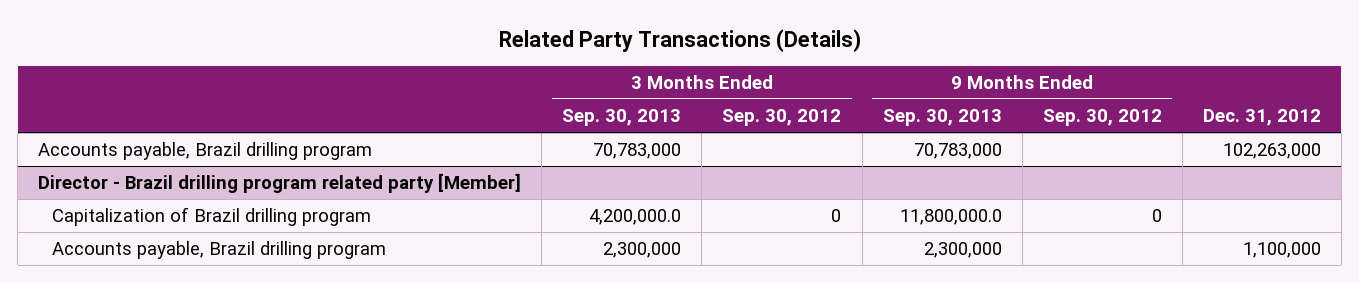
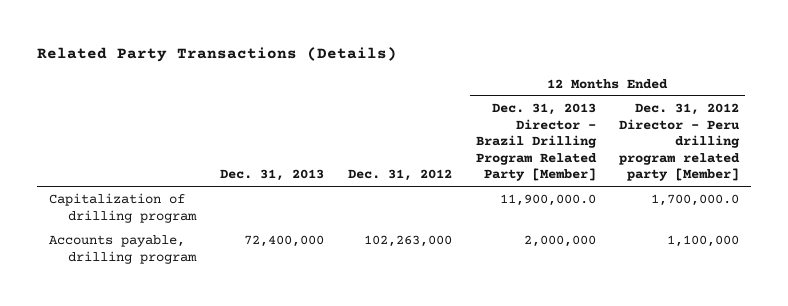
- | 3 Months Ended Sep. 30, 2013 | 3 Months Ended Sep. 30, 2012 | 9 Months Ended Sep. 30, 2013 | 9 Months Ended Sep. 30, 2012 | Dec. 31, 2012
+ | Dec. 31, 2013 | Dec. 31, 2012 | 12 Months Ended Dec. 31, 2013 Director - Brazil Drilling Program Related Party [Member] | 12 Months Ended Dec. 31, 2012 Director - Peru drilling program related party [Member]
- Accounts payable, Brazil drilling program | 70,783,000 | | 70,783,000 | | 102,263,000
- Director - Brazil drilling program related party [Member]
- Capitalization of Brazil drilling program | 4,200,000.0 | 0 | 11,800,000.0 | 0 |
- Accounts payable, Brazil drilling program | 2,300,000 | | 2,300,000 | | 1,100,000
+ Capitalization of drilling program | | | 11,900,000.0 | 1,700,000.0
+ Accounts payable, drilling program | 72,400,000 | 102,263,000 | 2,000,000 | 1,100,000

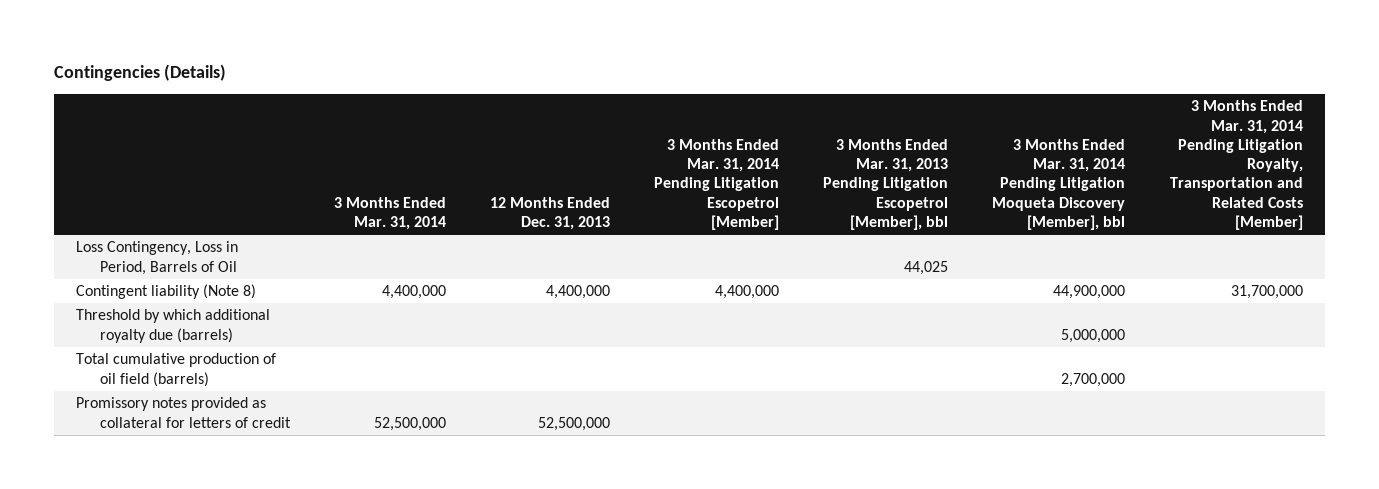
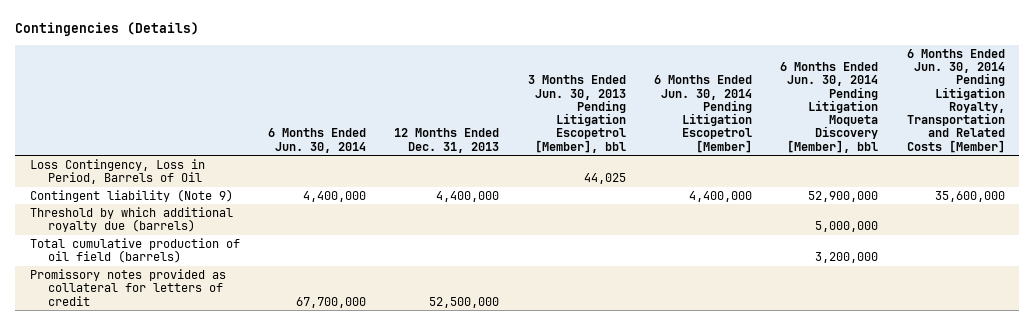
- | 3 Months Ended Mar. 31, 2014 | 12 Months Ended Dec. 31, 2013 | 3 Months Ended Mar. 31, 2014 Pending Litigation Escopetrol [Member] | 3 Months Ended Mar. 31, 2013 Pending Litigation Escopetrol [Member], bbl | 3 Months Ended Mar. 31, 2014 Pending Litigation Moqueta Discovery [Member], bbl | 3 Months Ended Mar. 31, 2014 Pending Litigation Royalty, Transportation and Related Costs [Member]
+ | 6 Months Ended Jun. 30, 2014 | 12 Months Ended Dec. 31, 2013 | 3 Months Ended Jun. 30, 2013 Pending Litigation Escopetrol [Member], bbl | 6 Months Ended Jun. 30, 2014 Pending Litigation Escopetrol [Member] | 6 Months Ended Jun. 30, 2014 Pending Litigation Moqueta Discovery [Member], bbl | 6 Months Ended Jun. 30, 2014 Pending Litigation Royalty, Transportation and Related Costs [Member]
- Contingent liability (Note 8) | 4,400,000 | 4,400,000 | 4,400,000 | | 44,900,000 | 31,700,000
+ Contingent liability (Note 9) | 4,400,000 | 4,400,000 | | 4,400,000 | 52,900,000 | 35,600,000

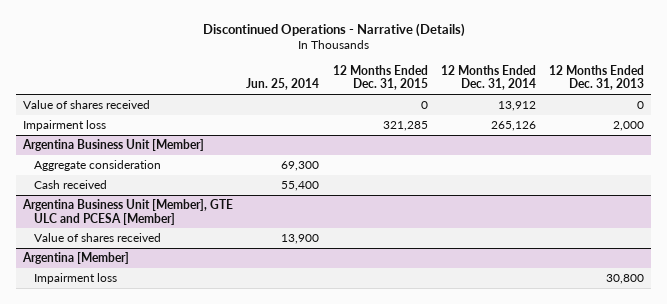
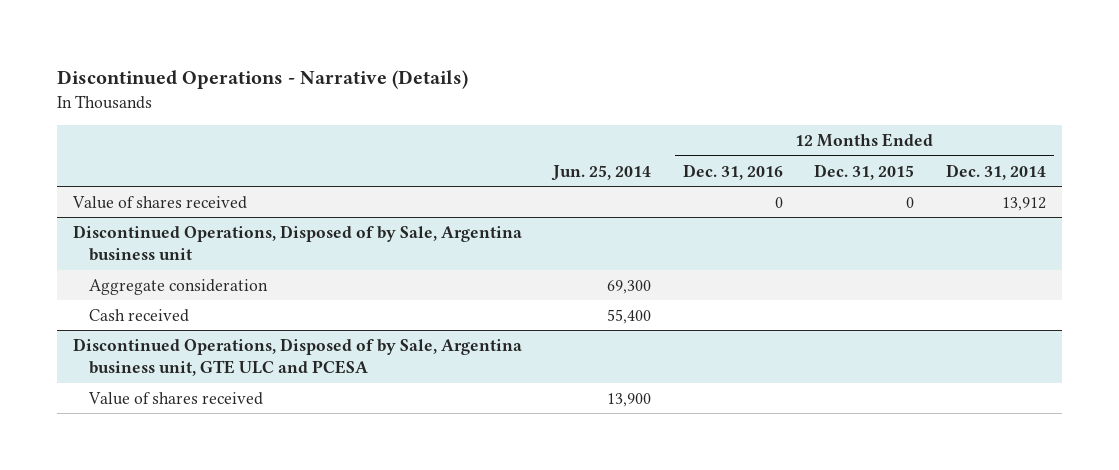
- | Jun. 25, 2014 | 12 Months Ended Dec. 31, 2015 | 12 Months Ended Dec. 31, 2014 | 12 Months Ended Dec. 31, 2013
+ | Jun. 25, 2014 | 12 Months Ended Dec. 31, 2016 | 12 Months Ended Dec. 31, 2015 | 12 Months Ended Dec. 31, 2014
- Impairment loss | | 321,285 | 265,126 | 2,000
- Argentina Business Unit [Member]
+ Discontinued Operations, Disposed of by Sale, Argentina business unit
- Argentina Business Unit [Member], GTE ULC and PCESA [Member]
+ Discontinued Operations, Disposed of by Sale, Argentina business unit, GTE ULC and PCESA
- Argentina [Member]
- Impairment loss | | | | 30,800

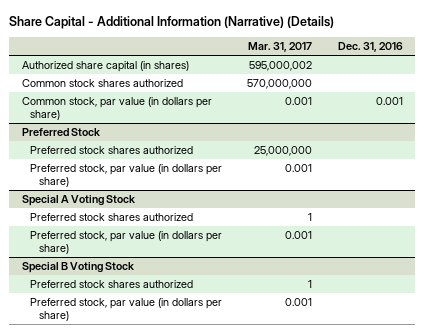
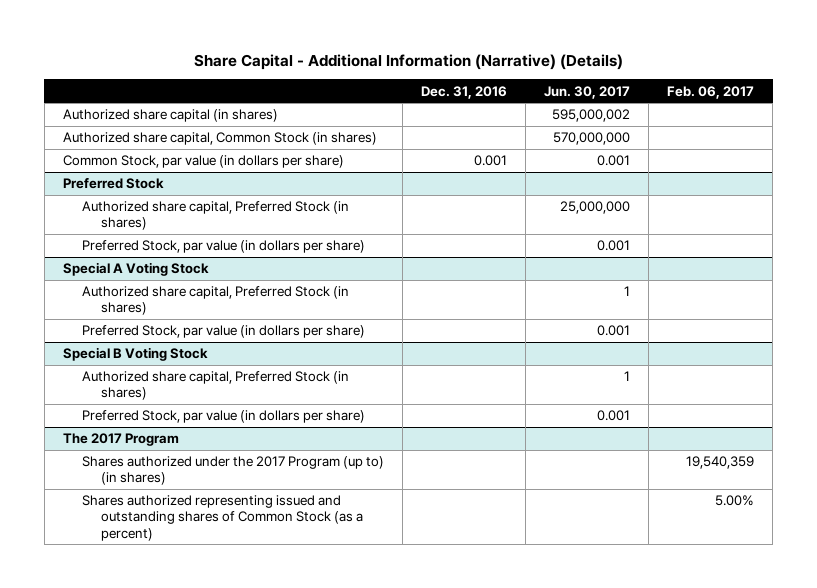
- | Mar. 31, 2017 | Dec. 31, 2016
+ | Dec. 31, 2016 | Jun. 30, 2017 | Feb. 06, 2017
- Common stock shares authorized | 570,000,000 |
- Common stock, par value (in dollars per share) | 0.001 | 0.001
+ Authorized share capital, Common Stock (in shares) | | 570,000,000 |
+ Common Stock, par value (in dollars per share) | 0.001 | 0.001 |
@ Preferred Stock
- Preferred stock shares authorized | 25,000,000 |
- Preferred stock, par value (in dollars per share) | 0.001 |
+ Authorized share capital, Preferred Stock (in shares) | | 25,000,000 |
+ Preferred Stock, par value (in dollars per share) | | 0.001 |
@ Special A Voting Stock
- Preferred stock shares authorized | 1 |
- Preferred stock, par value (in dollars per share) | 0.001 |
+ Authorized share capital, Preferred Stock (in shares) | | 1 |
+ Preferred Stock, par value (in dollars per share) | | 0.001 |
@ Special B Voting Stock
- Preferred stock shares authorized | 1 |
- Preferred stock, par value (in dollars per share) | 0.001 |
+ Authorized share capital, Preferred Stock (in shares) | | 1 |
+ Preferred Stock, par value (in dollars per share) | | 0.001 |
+ The 2017 Program
+ Shares authorized under the 2017 Program (up to) (in shares) | | | 19,540,359
+ Shares authorized representing issued and outstanding shares of Common Stock (as a percent) | | | 5.00%

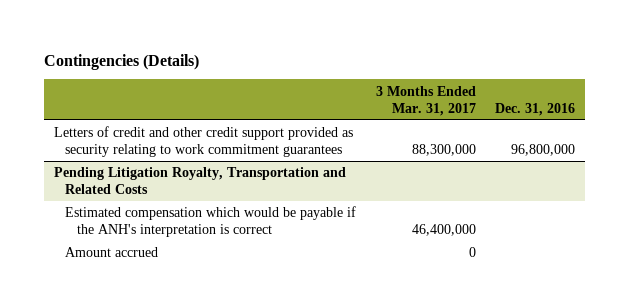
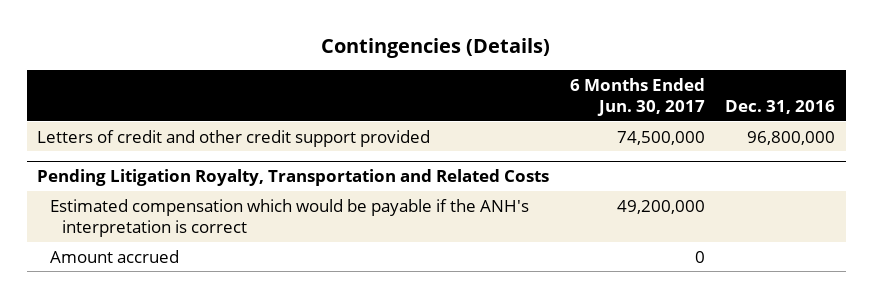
- | 3 Months Ended Mar. 31, 2017 | Dec. 31, 2016
+ | 6 Months Ended Jun. 30, 2017 | Dec. 31, 2016
- Letters of credit and other credit support provided as security relating to work commitment guarantees | 88,300,000 | 96,800,000
+ Letters of credit and other credit support provided | 74,500,000 | 96,800,000

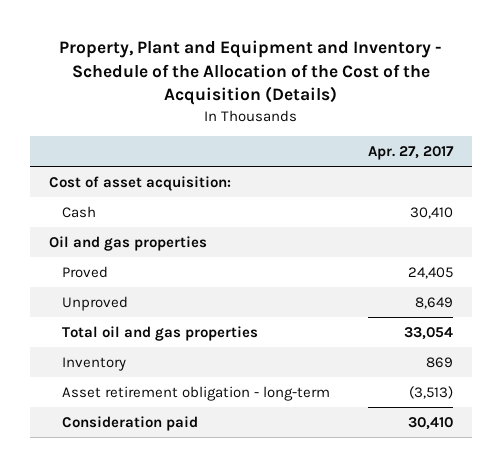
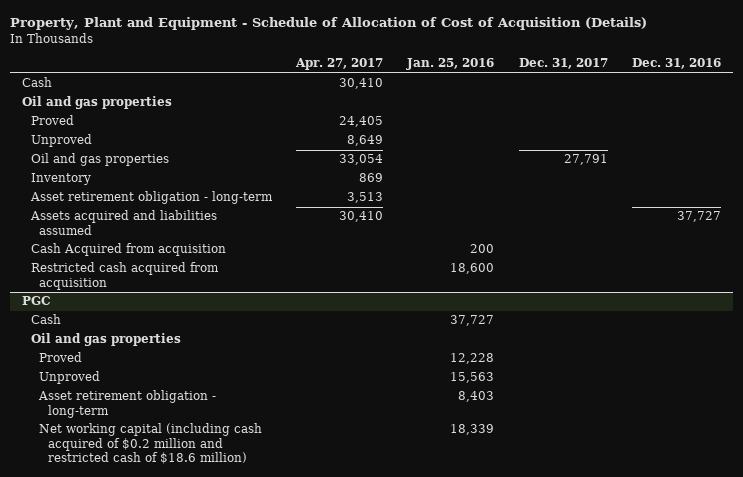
- Property, Plant and Equipment and Inventory - Schedule of the Allocation of the Cost of the Acquisition (Details)
+ Property, Plant and Equipment - Schedule of Allocation of Cost of Acquisition (Details)
- | Apr. 27, 2017
+ | Apr. 27, 2017 | Jan. 25, 2016 | Dec. 31, 2017 | Dec. 31, 2016
- Cost of asset acquisition:
- Total oil and gas properties | 33,054
+ Oil and gas properties | 33,054 | | 27,791 |
- Asset retirement obligation - long-term | (3,513)
- Consideration paid | 30,410
+ Asset retirement obligation - long-term | 3,513 | | |
+ Assets acquired and liabilities assumed | 30,410 | | | 37,727
+ Cash Acquired from acquisition | | 200 | |
+ Restricted cash acquired from acquisition | | 18,600 | |
+ PGC
+ Cash | | 37,727 | |
+ Oil and gas properties
+ Proved | | 12,228 | |
+ Unproved | | 15,563 | |
+ Asset retirement obligation - long-term | | 8,403 | |
+ Net working capital (including cash acquired of $0.2 million and restricted cash of $18.6 million) | | 18,339 | |

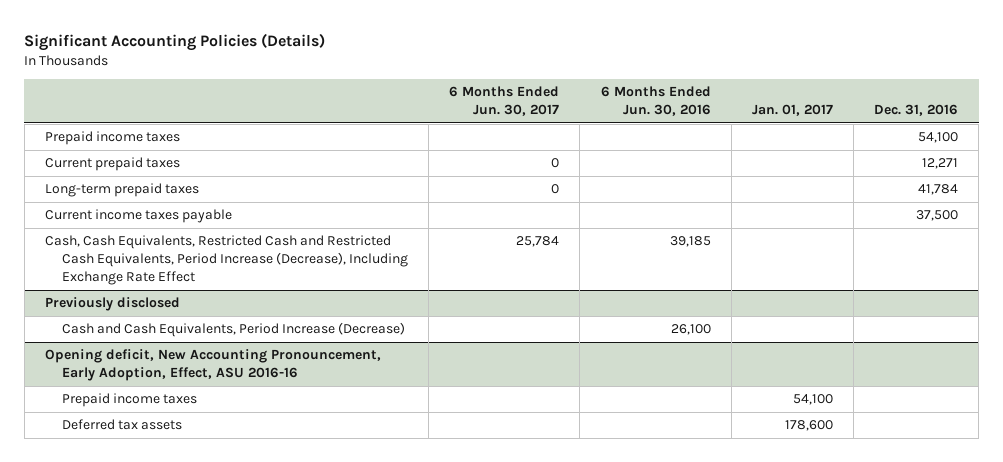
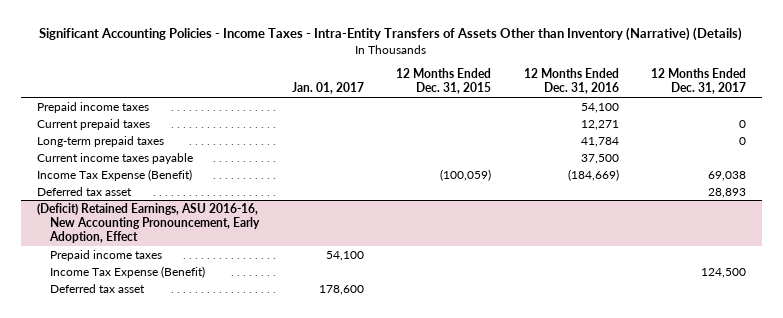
- Significant Accounting Policies (Details)
+ Significant Accounting Policies - Income Taxes - Intra-Entity Transfers of Assets Other than Inventory (Narrative) (Details)
- | 6 Months Ended Jun. 30, 2017 | 6 Months Ended Jun. 30, 2016 | Jan. 01, 2017 | Dec. 31, 2016
+ | Jan. 01, 2017 | 12 Months Ended Dec. 31, 2015 | 12 Months Ended Dec. 31, 2016 | 12 Months Ended Dec. 31, 2017
- Cash, Cash Equivalents, Restricted Cash and Restricted Cash Equivalents, Period Increase (Decrease), Including Exchange Rate Effect | 25,784 | 39,185 | |
- Previously disclosed
- Cash and Cash Equivalents, Period Increase (Decrease) | | 26,100 | |
- Opening deficit, New Accounting Pronouncement, Early Adoption, Effect, ASU 2016-16
+ Income Tax Expense (Benefit) | | (100,059) | (184,669) | 69,038
+ Deferred tax asset | | | | 28,893
+ (Deficit) Retained Earnings, ASU 2016-16, New Accounting Pronouncement, Early Adoption, Effect
- Deferred tax assets | | | 178,600 |
+ Income Tax Expense (Benefit) | | | | 124,500
+ Deferred tax asset | 178,600 | | |

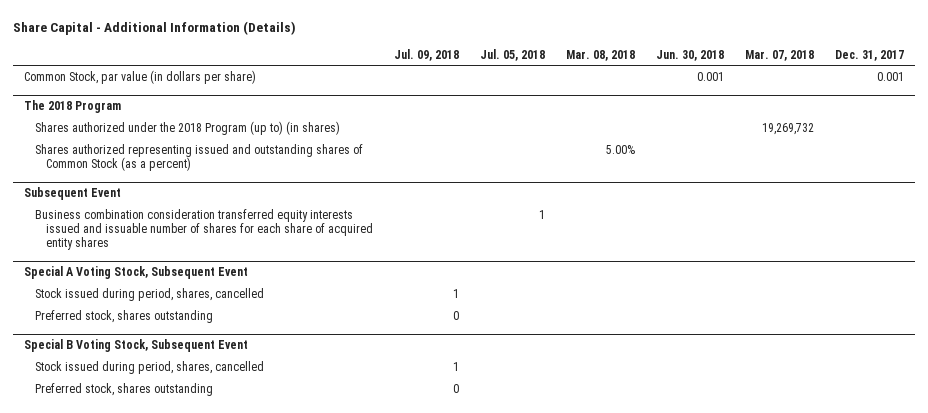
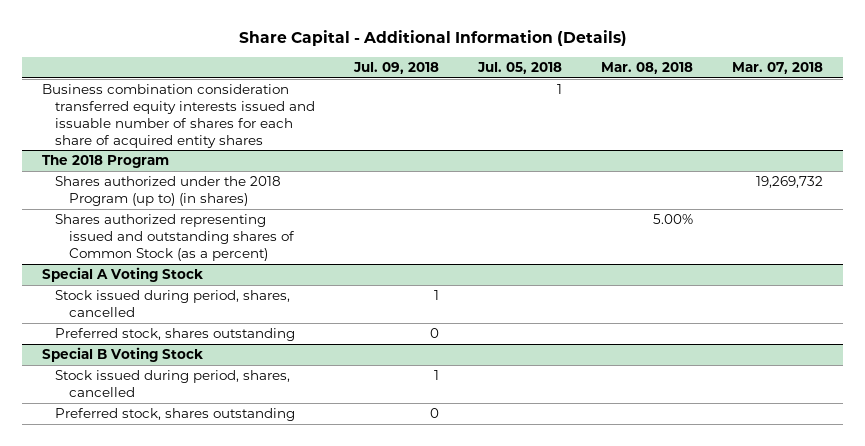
- | Jul. 09, 2018 | Jul. 05, 2018 | Mar. 08, 2018 | Jun. 30, 2018 | Mar. 07, 2018 | Dec. 31, 2017
+ | Jul. 09, 2018 | Jul. 05, 2018 | Mar. 08, 2018 | Mar. 07, 2018
- Common Stock, par value (in dollars per share) | | | | 0.001 | | 0.001
+ Business combination consideration transferred equity interests issued and issuable number of shares for each share of acquired entity shares | | 1 | |
- Subsequent Event
- Business combination consideration transferred equity interests issued and issuable number of shares for each share of acquired entity shares | | 1 | | | |
- Special A Voting Stock, Subsequent Event
+ Special A Voting Stock
- Special B Voting Stock, Subsequent Event
+ Special B Voting Stock

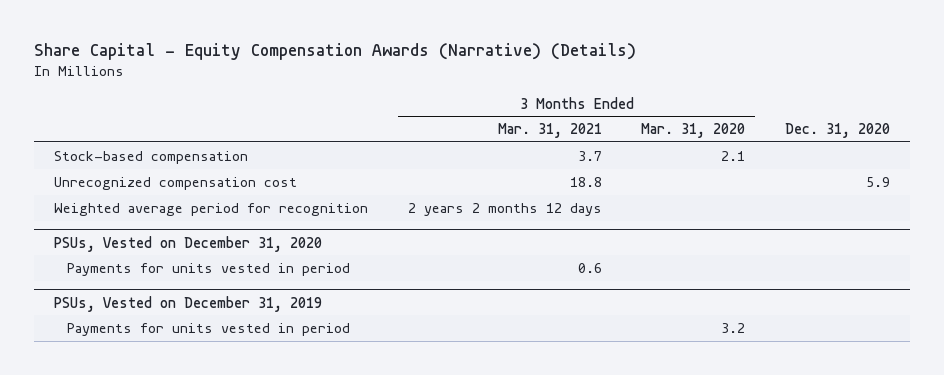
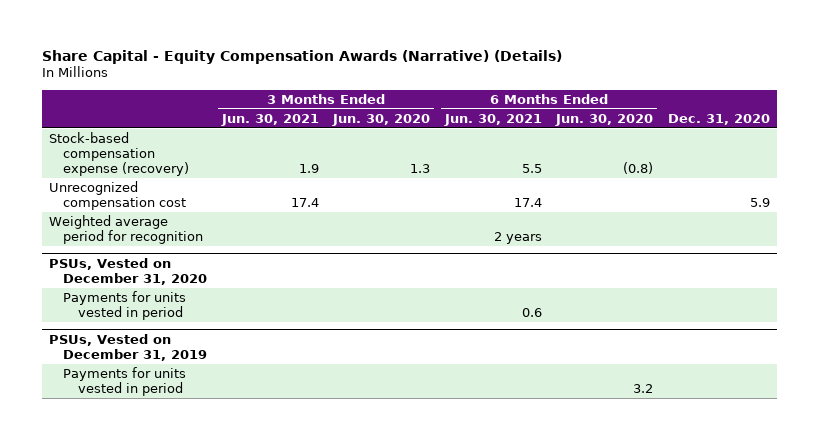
- | 3 Months Ended Mar. 31, 2021 | 3 Months Ended Mar. 31, 2020 | Dec. 31, 2020
+ | 3 Months Ended Jun. 30, 2021 | 3 Months Ended Jun. 30, 2020 | 6 Months Ended Jun. 30, 2021 | 6 Months Ended Jun. 30, 2020 | Dec. 31, 2020
- Stock-based compensation | 3.7 | 2.1 |
+ Stock-based compensation expense (recovery) | 1.9 | 1.3 | 5.5 | (0.8) |

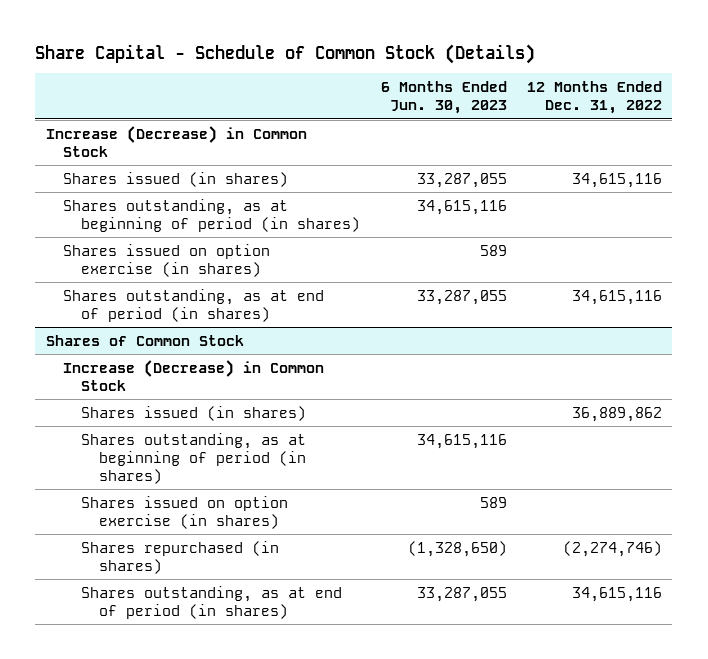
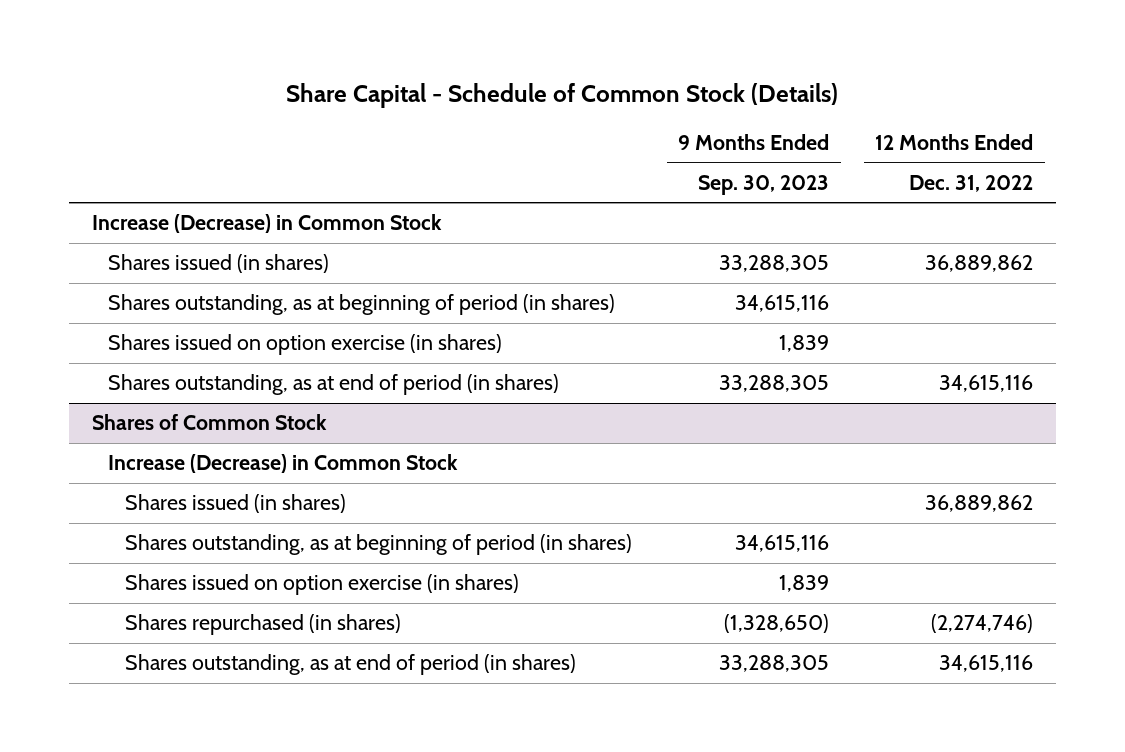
- | 6 Months Ended Jun. 30, 2023 | 12 Months Ended Dec. 31, 2022
+ | 9 Months Ended Sep. 30, 2023 | 12 Months Ended Dec. 31, 2022
- Shares issued (in shares) | 33,287,055 | 34,615,116
+ Shares issued (in shares) | 33,288,305 | 36,889,862

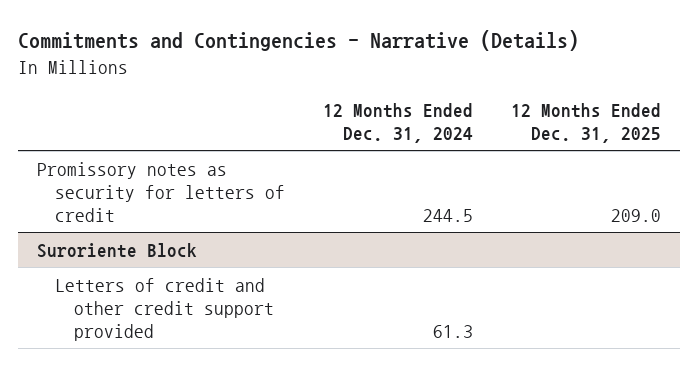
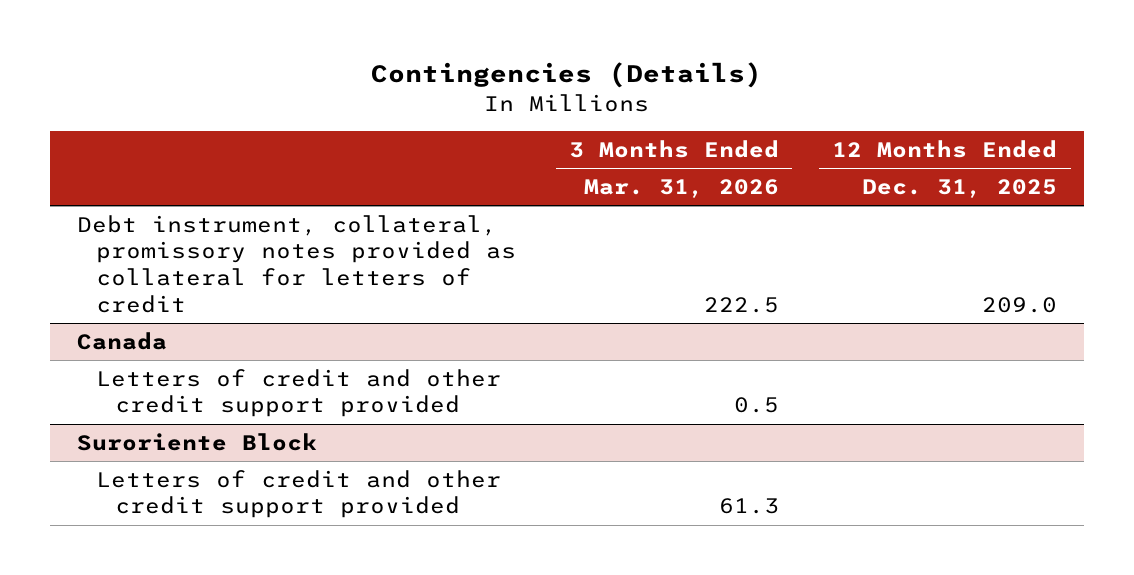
- Commitments and Contingencies - Narrative (Details)
+ Contingencies (Details)
- | 12 Months Ended Dec. 31, 2024 | 12 Months Ended Dec. 31, 2025
+ | 3 Months Ended Mar. 31, 2026 | 12 Months Ended Dec. 31, 2025
- Promissory notes as security for letters of credit | 244.5 | 209.0
+ Debt instrument, collateral, promissory notes provided as collateral for letters of credit | 222.5 | 209.0
+ Canada
+ Letters of credit and other credit support provided | 0.5 |

